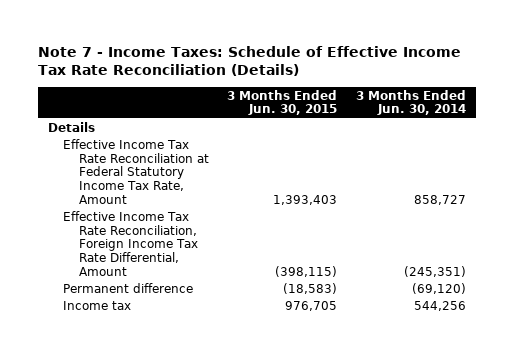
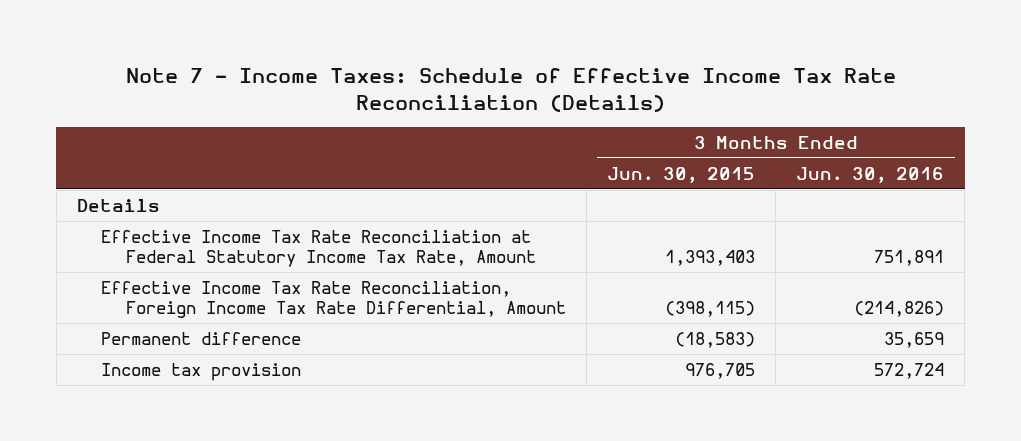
- | 3 Months Ended Jun. 30, 2015 | 3 Months Ended Jun. 30, 2014
+ | 3 Months Ended Jun. 30, 2015 | 3 Months Ended Jun. 30, 2016
- Income tax | 976,705 | 544,256
+ Income tax provision | 976,705 | 572,724

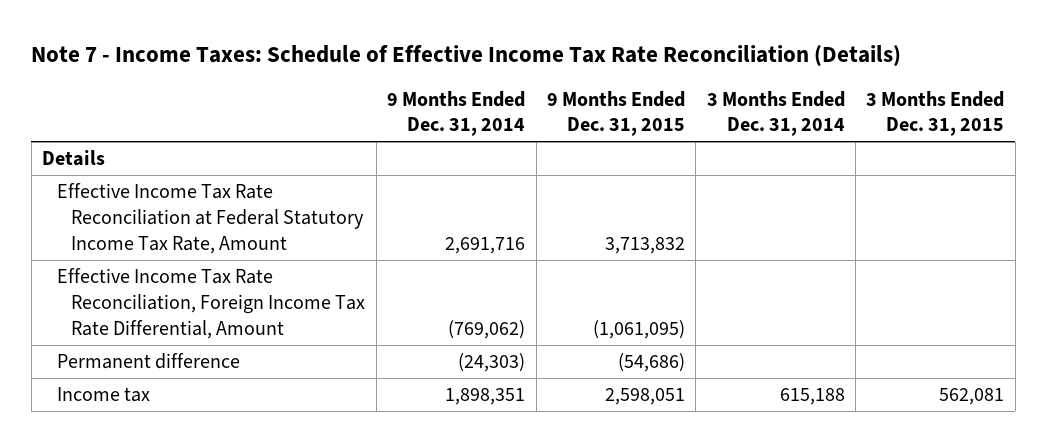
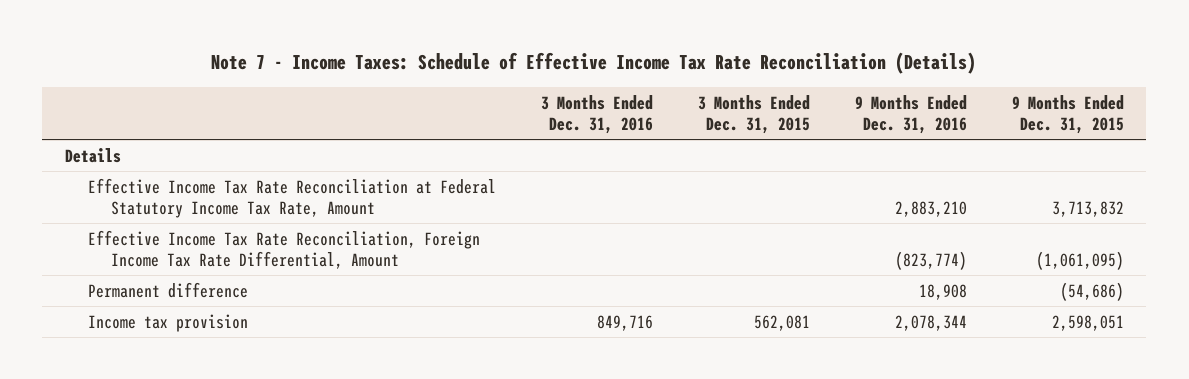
- | 9 Months Ended Dec. 31, 2014 | 9 Months Ended Dec. 31, 2015 | 3 Months Ended Dec. 31, 2014 | 3 Months Ended Dec. 31, 2015
+ | 3 Months Ended Dec. 31, 2016 | 3 Months Ended Dec. 31, 2015 | 9 Months Ended Dec. 31, 2016 | 9 Months Ended Dec. 31, 2015
- Income tax | 1,898,351 | 2,598,051 | 615,188 | 562,081
+ Income tax provision | 849,716 | 562,081 | 2,078,344 | 2,598,051

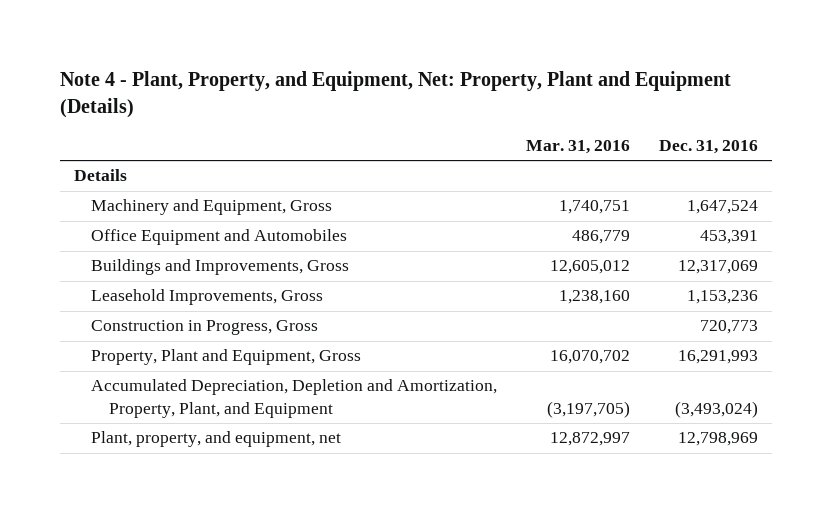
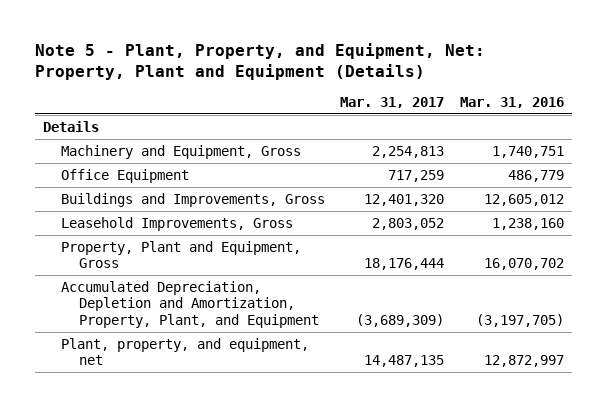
- Note 4 - Plant, Property, and Equipment, Net: Property, Plant and Equipment (Details)
+ Note 5 - Plant, Property, and Equipment, Net: Property, Plant and Equipment (Details)
- | Mar. 31, 2016 | Dec. 31, 2016
+ | Mar. 31, 2017 | Mar. 31, 2016
- Office Equipment and Automobiles | 486,779 | 453,391
+ Office Equipment | 717,259 | 486,779
- Construction in Progress, Gross | | 720,773

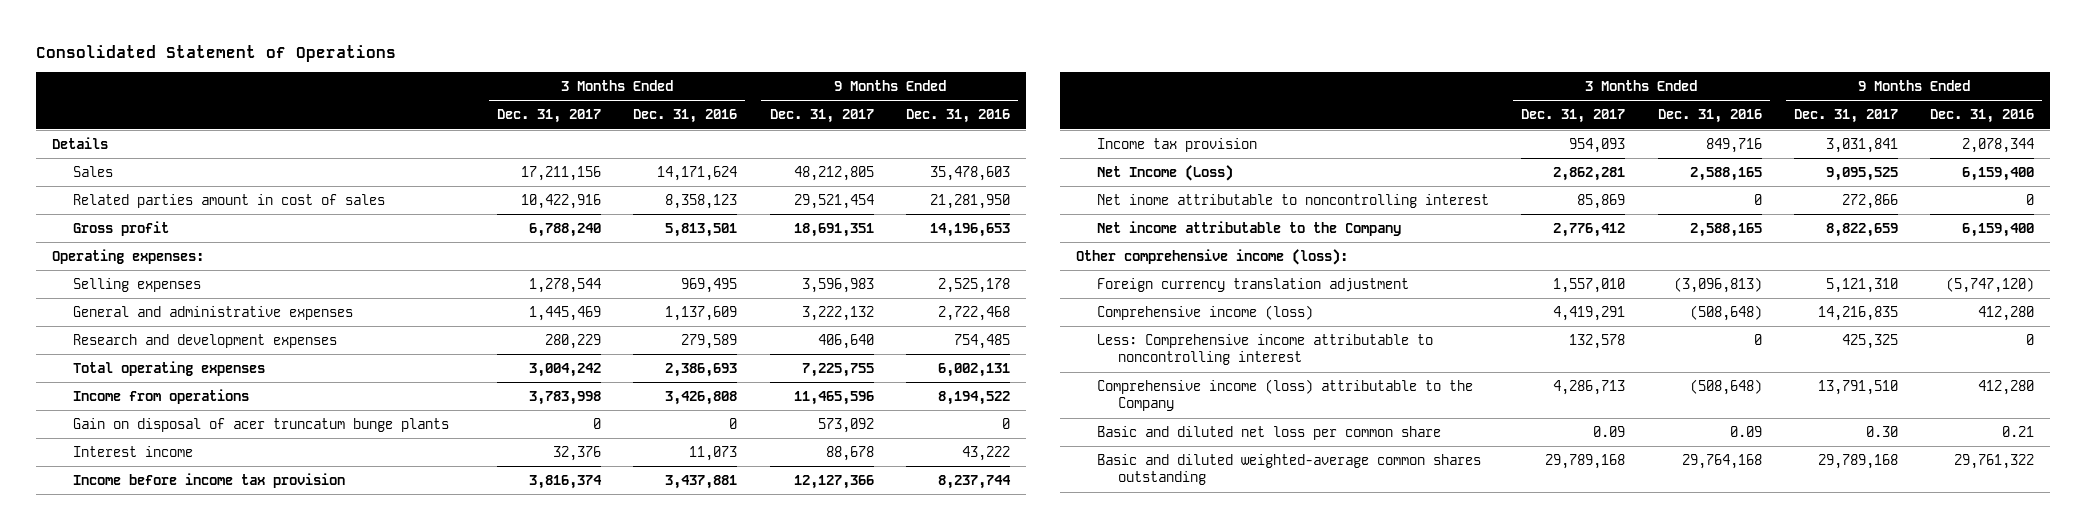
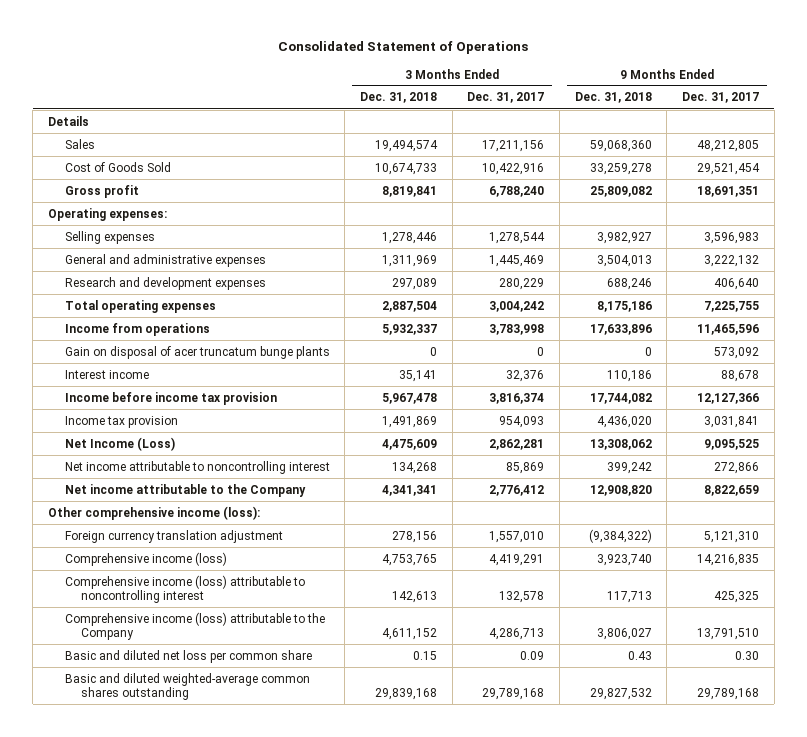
- | 3 Months Ended Dec. 31, 2017 | 3 Months Ended Dec. 31, 2016 | 9 Months Ended Dec. 31, 2017 | 9 Months Ended Dec. 31, 2016
+ | 3 Months Ended Dec. 31, 2018 | 3 Months Ended Dec. 31, 2017 | 9 Months Ended Dec. 31, 2018 | 9 Months Ended Dec. 31, 2017
- Related parties amount in cost of sales | 10,422,916 | 8,358,123 | 29,521,454 | 21,281,950
+ Cost of Goods Sold | 10,674,733 | 10,422,916 | 33,259,278 | 29,521,454
- Net inome attributable to noncontrolling interest | 85,869 | 0 | 272,866 | 0
+ Net income attributable to noncontrolling interest | 134,268 | 85,869 | 399,242 | 272,866
- Less: Comprehensive income attributable to noncontrolling interest | 132,578 | 0 | 425,325 | 0
+ Comprehensive income (loss) attributable to noncontrolling interest | 142,613 | 132,578 | 117,713 | 425,325

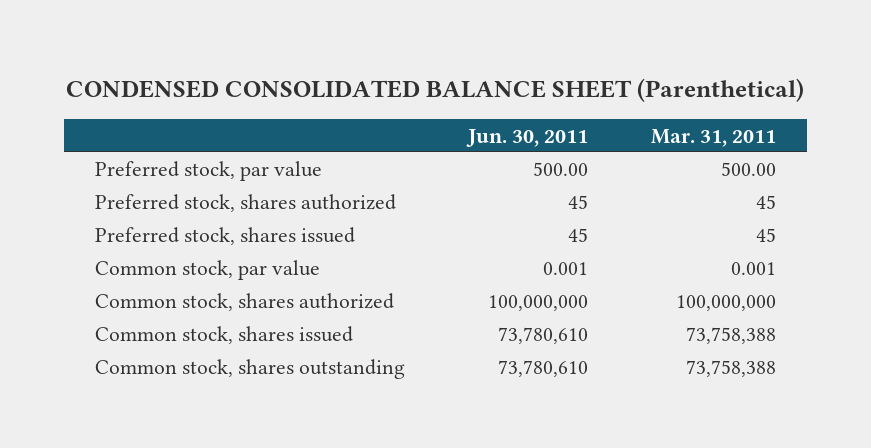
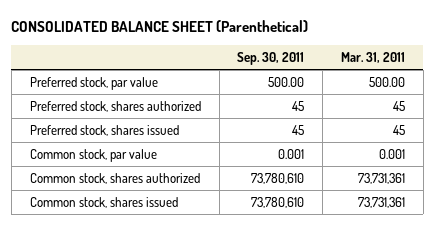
- CONDENSED CONSOLIDATED BALANCE SHEET (Parenthetical)
+ CONSOLIDATED BALANCE SHEET (Parenthetical)
- | Jun. 30, 2011 | Mar. 31, 2011
+ | Sep. 30, 2011 | Mar. 31, 2011
- Common stock, shares authorized | 100,000,000 | 100,000,000
- Common stock, shares issued | 73,780,610 | 73,758,388
- Common stock, shares outstanding | 73,780,610 | 73,758,388
+ Common stock, shares authorized | 73,780,610 | 73,731,361
+ Common stock, shares issued | 73,780,610 | 73,731,361

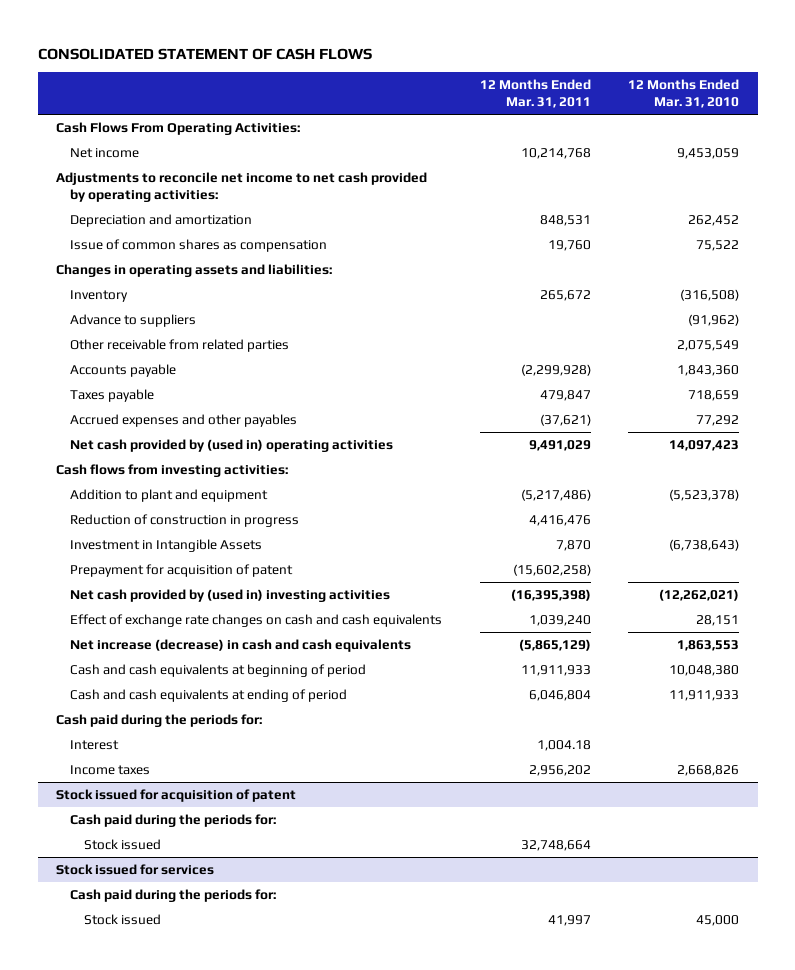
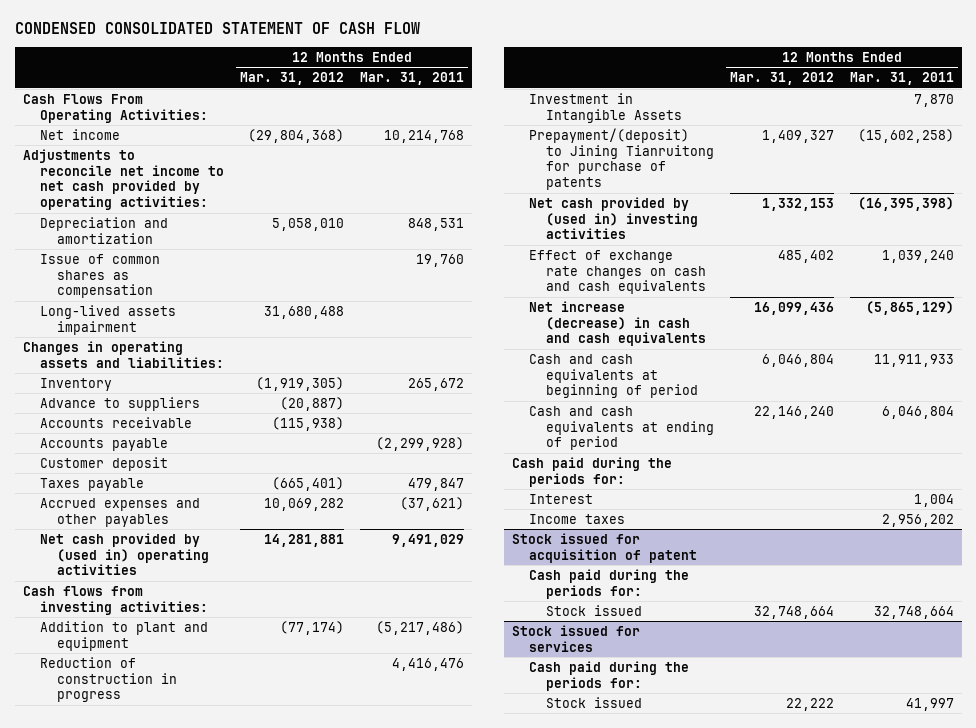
- CONSOLIDATED STATEMENT OF CASH FLOWS
+ CONDENSED CONSOLIDATED STATEMENT OF CASH FLOW
- | 12 Months Ended Mar. 31, 2011 | 12 Months Ended Mar. 31, 2010
+ | 12 Months Ended Mar. 31, 2012 | 12 Months Ended Mar. 31, 2011
+ Long-lived assets impairment | 31,680,488 |
- Other receivable from related parties | | 2,075,549
+ Accounts receivable | (115,938) |
+ Customer deposit
- Prepayment for acquisition of patent | (15,602,258) |
+ Prepayment/(deposit) to Jining Tianruitong for purchase of patents | 1,409,327 | (15,602,258)
- Interest | 1,004.18 |
+ Interest | | 1,004

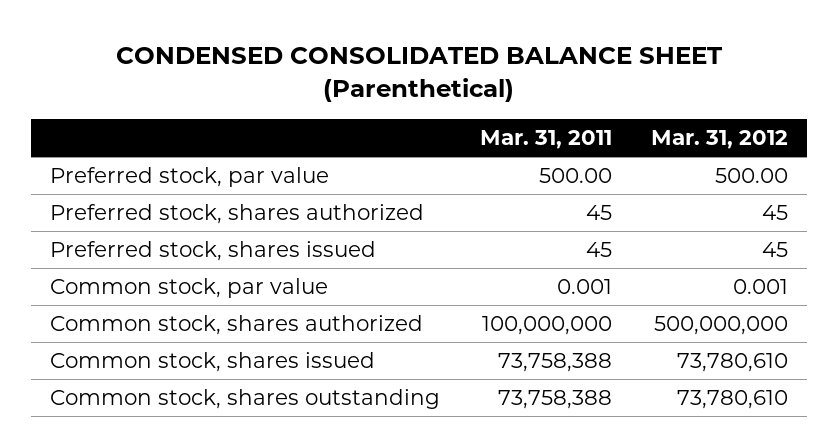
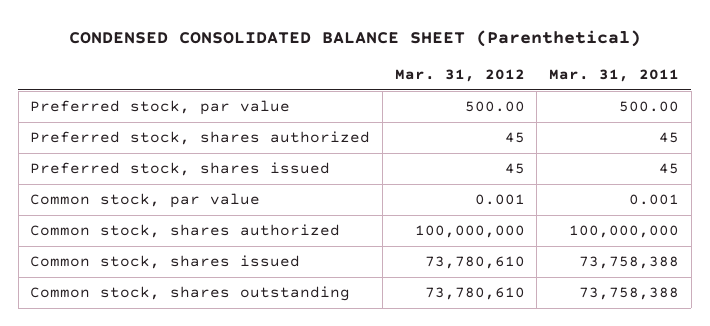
- | Mar. 31, 2011 | Mar. 31, 2012
+ | Mar. 31, 2012 | Mar. 31, 2011
- Common stock, shares authorized | 100,000,000 | 500,000,000
+ Common stock, shares authorized | 100,000,000 | 100,000,000

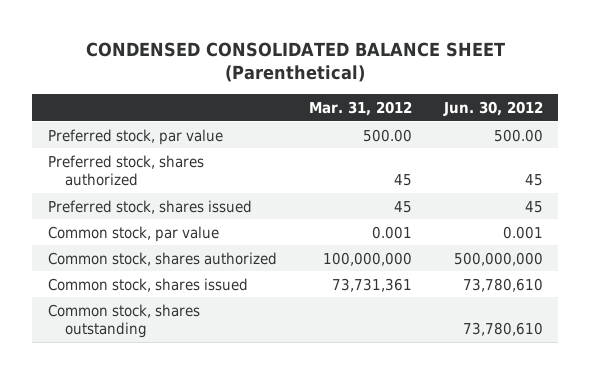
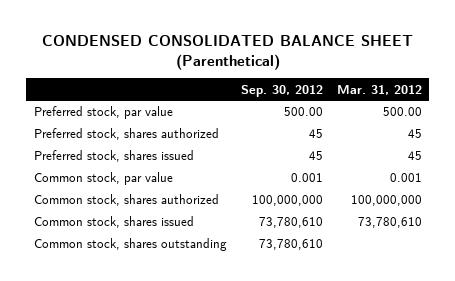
- | Mar. 31, 2012 | Jun. 30, 2012
+ | Sep. 30, 2012 | Mar. 31, 2012
- Common stock, shares issued | 73,731,361 | 73,780,610
+ Common stock, shares issued | 73,780,610 | 73,780,610

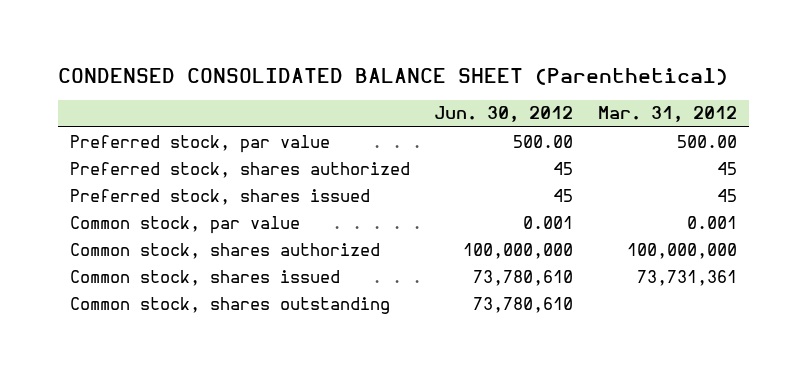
- | Sep. 30, 2012 | Mar. 31, 2012
+ | Jun. 30, 2012 | Mar. 31, 2012
- Common stock, shares issued | 73,780,610 | 73,780,610
+ Common stock, shares issued | 73,780,610 | 73,731,361

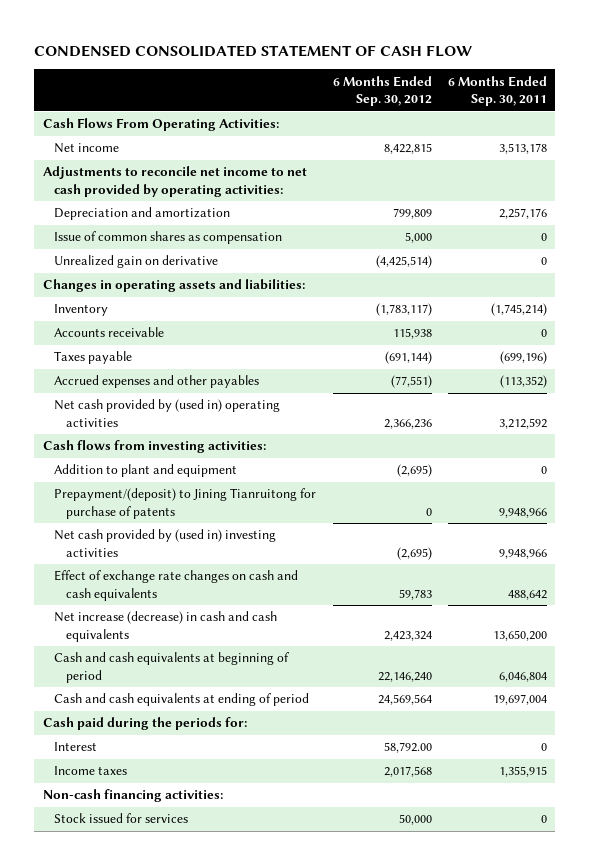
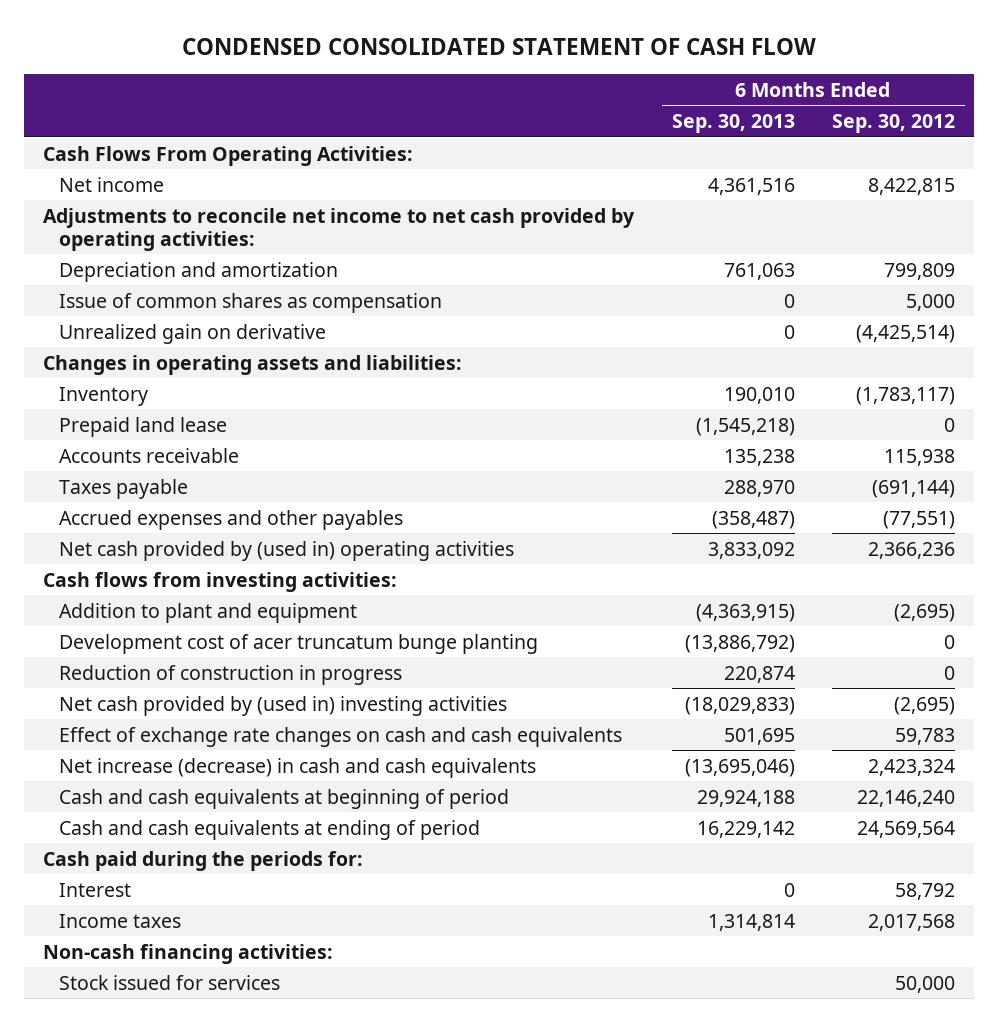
- | 6 Months Ended Sep. 30, 2012 | 6 Months Ended Sep. 30, 2011
+ | 6 Months Ended Sep. 30, 2013 | 6 Months Ended Sep. 30, 2012
+ Prepaid land lease | (1,545,218) | 0
- Prepayment/(deposit) to Jining Tianruitong for purchase of patents | 0 | 9,948,966
+ Development cost of acer truncatum bunge planting | (13,886,792) | 0
+ Reduction of construction in progress | 220,874 | 0
- Interest | 58,792.00 | 0
+ Interest | 0 | 58,792

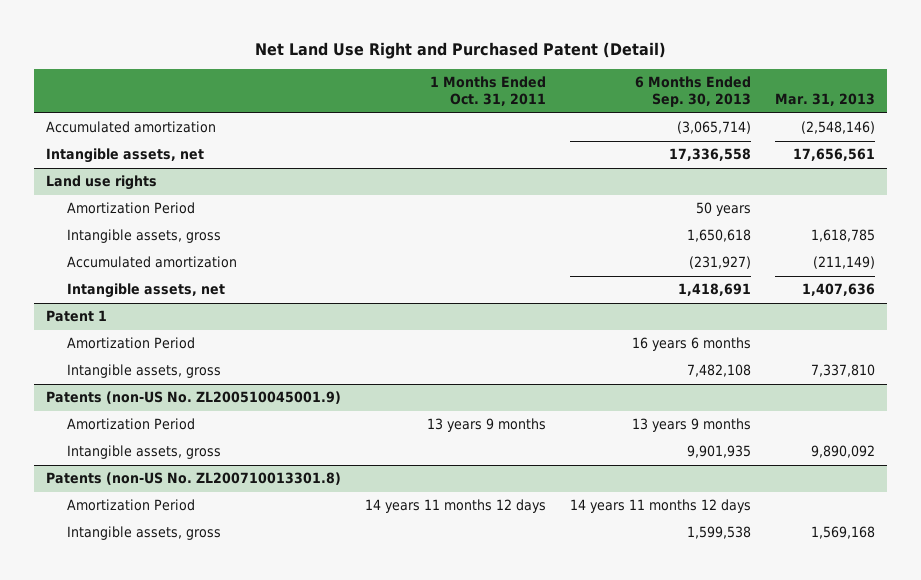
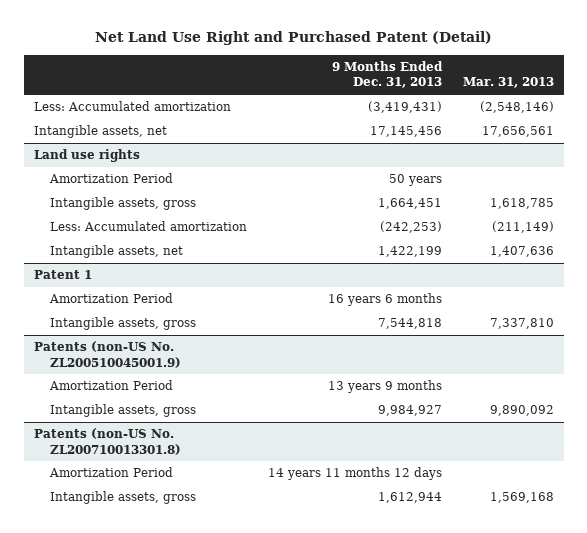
- | 1 Months Ended Oct. 31, 2011 | 6 Months Ended Sep. 30, 2013 | Mar. 31, 2013
+ | 9 Months Ended Dec. 31, 2013 | Mar. 31, 2013
- Accumulated amortization | | (3,065,714) | (2,548,146)
+ Less: Accumulated amortization | (3,419,431) | (2,548,146)
@ Land use rights
- Accumulated amortization | | (231,927) | (211,149)
+ Less: Accumulated amortization | (242,253) | (211,149)

